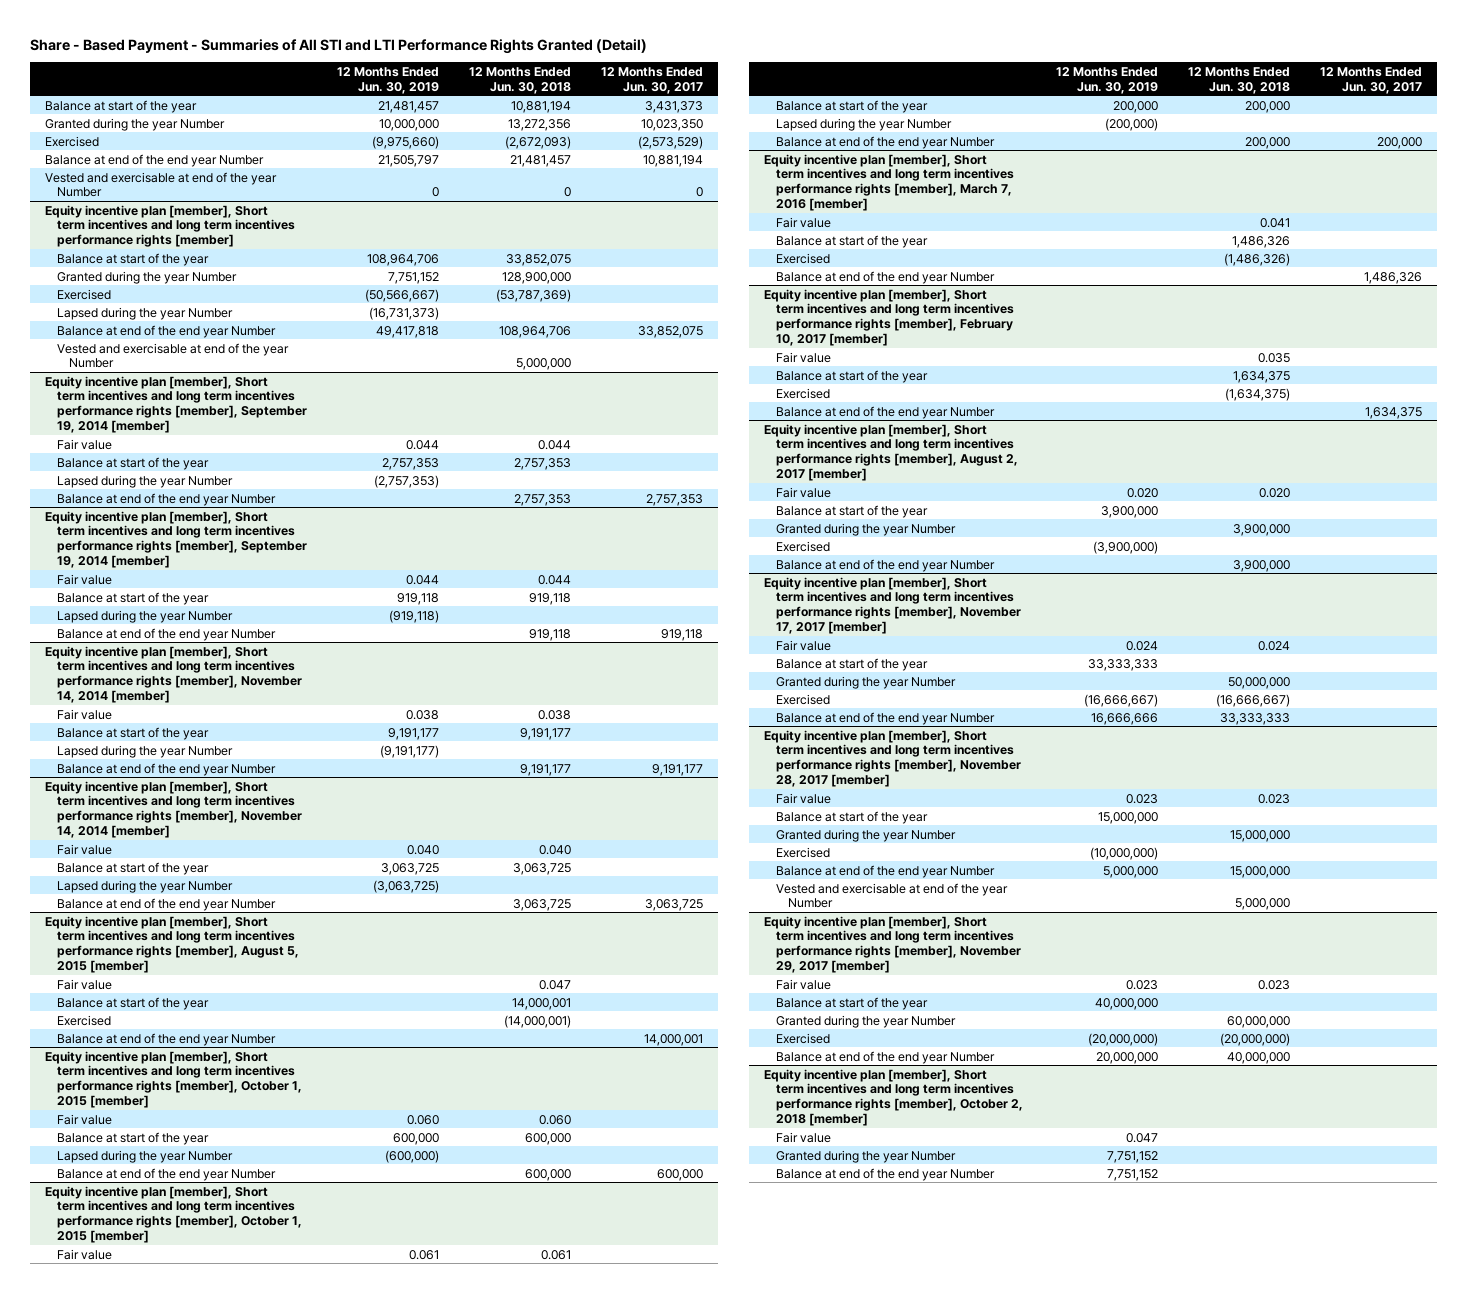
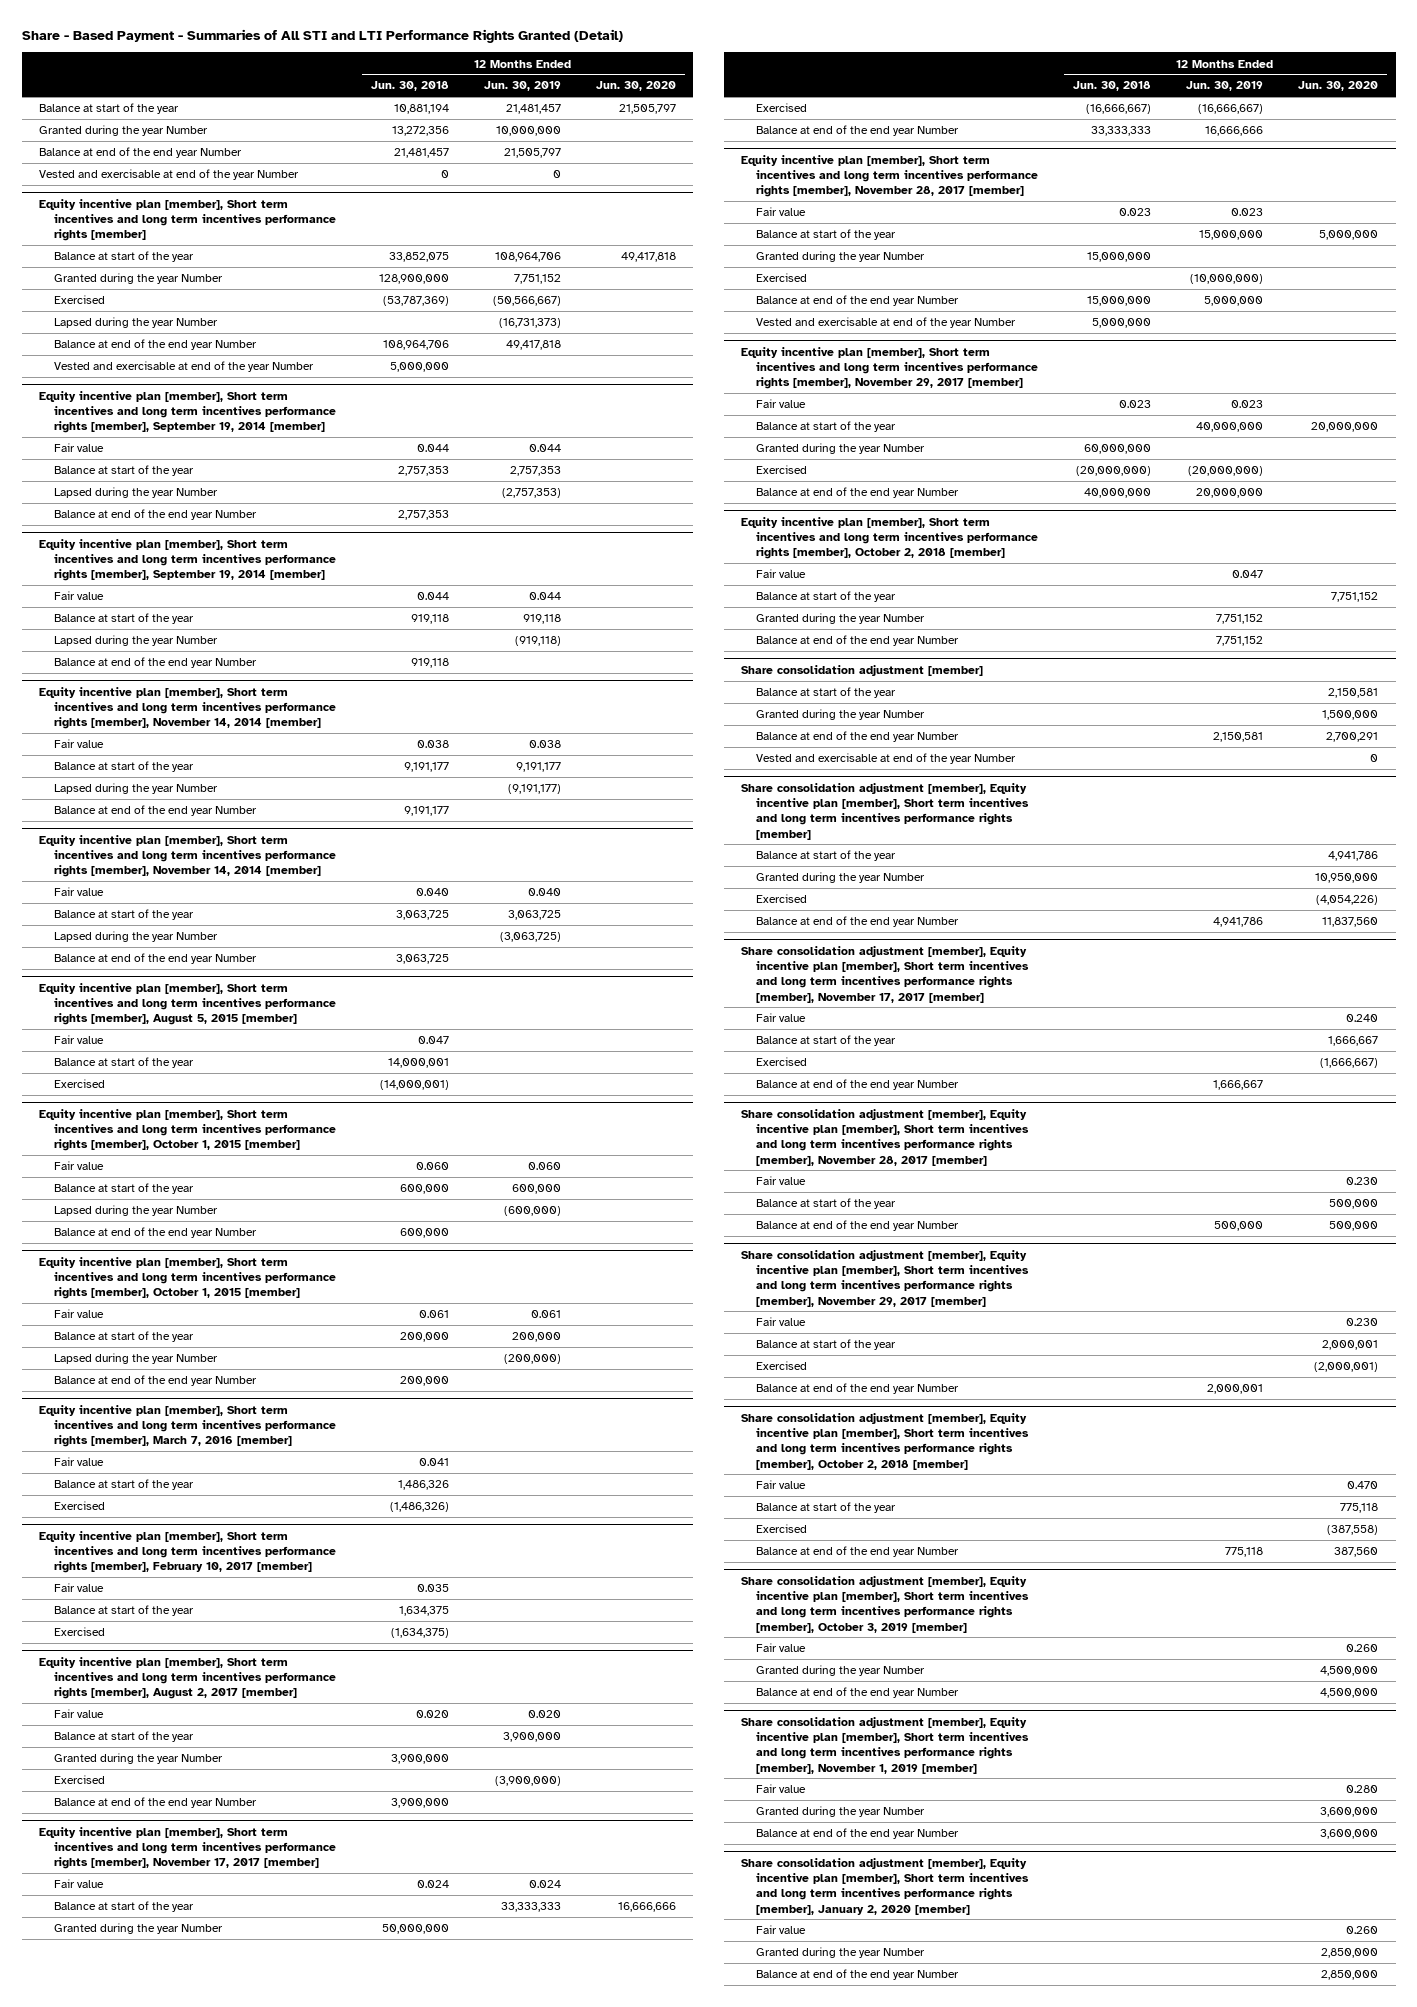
- | 12 Months Ended Jun. 30, 2019 | 12 Months Ended Jun. 30, 2018 | 12 Months Ended Jun. 30, 2017
+ | 12 Months Ended Jun. 30, 2018 | 12 Months Ended Jun. 30, 2019 | 12 Months Ended Jun. 30, 2020
- Exercised | (9,975,660) | (2,672,093) | (2,573,529)
@ Equity incentive plan [member], Short term incentives and long term incentives performance rights [member], August 5, 2015 [member]
- Balance at end of the end year Number | | | 14,000,001
@ Equity incentive plan [member], Short term incentives and long term incentives performance rights [member], March 7, 2016 [member]
- Balance at end of the end year Number | | | 1,486,326
@ Equity incentive plan [member], Short term incentives and long term incentives performance rights [member], February 10, 2017 [member]
- Balance at end of the end year Number | | | 1,634,375
@ Equity incentive plan [member], Short term incentives and long term incentives performance rights [member], October 2, 2018 [member]
+ Balance at start of the year | | | 7,751,152
+ Share consolidation adjustment [member]
+ Balance at start of the year | | | 2,150,581
+ Granted during the year Number | | | 1,500,000
+ Balance at end of the end year Number | | 2,150,581 | 2,700,291
+ Vested and exercisable at end of the year Number | | | 0
+ Share consolidation adjustment [member], Equity incentive plan [member], Short term incentives and long term incentives performance rights [member]
+ Balance at start of the year | | | 4,941,786
+ Granted during the year Number | | | 10,950,000
+ Exercised | | | (4,054,226)
+ Balance at end of the end year Number | | 4,941,786 | 11,837,560
+ Share consolidation adjustment [member], Equity incentive plan [member], Short term incentives and long term incentives performance rights [member], November 17, 2017 [member]
+ Fair value | | | 0.240
+ Balance at start of the year | | | 1,666,667
+ Exercised | | | (1,666,667)
+ Balance at end of the end year Number | | 1,666,667 |
+ Share consolidation adjustment [member], Equity incentive plan [member], Short term incentives and long term incentives performance rights [member], November 28, 2017 [member]
+ Fair value | | | 0.230
+ Balance at start of the year | | | 500,000
+ Balance at end of the end year Number | | 500,000 | 500,000
+ Share consolidation adjustment [member], Equity incentive plan [member], Short term incentives and long term incentives performance rights [member], November 29, 2017 [member]
+ Fair value | | | 0.230
+ Balance at start of the year | | | 2,000,001
+ Exercised | | | (2,000,001)
+ Balance at end of the end year Number | | 2,000,001 |
+ Share consolidation adjustment [member], Equity incentive plan [member], Short term incentives and long term incentives performance rights [member], October 2, 2018 [member]
+ Fair value | | | 0.470
+ Balance at start of the year | | | 775,118
+ Exercised | | | (387,558)
+ Balance at end of the end year Number | | 775,118 | 387,560
+ Share consolidation adjustment [member], Equity incentive plan [member], Short term incentives and long term incentives performance rights [member], October 3, 2019 [member]
+ Fair value | | | 0.260
+ Granted during the year Number | | | 4,500,000
+ Balance at end of the end year Number | | | 4,500,000
+ Share consolidation adjustment [member], Equity incentive plan [member], Short term incentives and long term incentives performance rights [member], November 1, 2019 [member]
+ Fair value | | | 0.280
+ Granted during the year Number | | | 3,600,000
+ Balance at end of the end year Number | | | 3,600,000
+ Share consolidation adjustment [member], Equity incentive plan [member], Short term incentives and long term incentives performance rights [member], January 2, 2020 [member]
+ Fair value | | | 0.260
+ Granted during the year Number | | | 2,850,000
+ Balance at end of the end year Number | | | 2,850,000

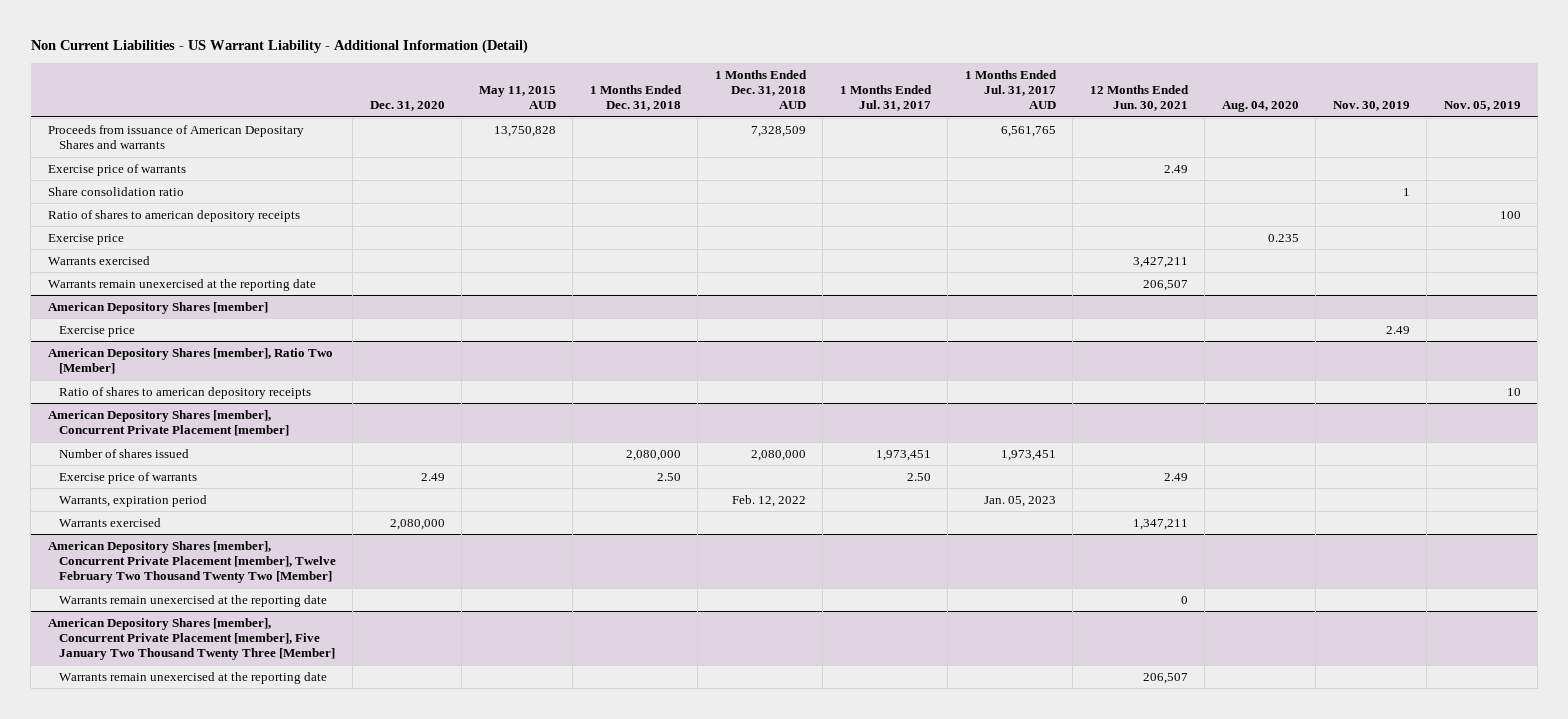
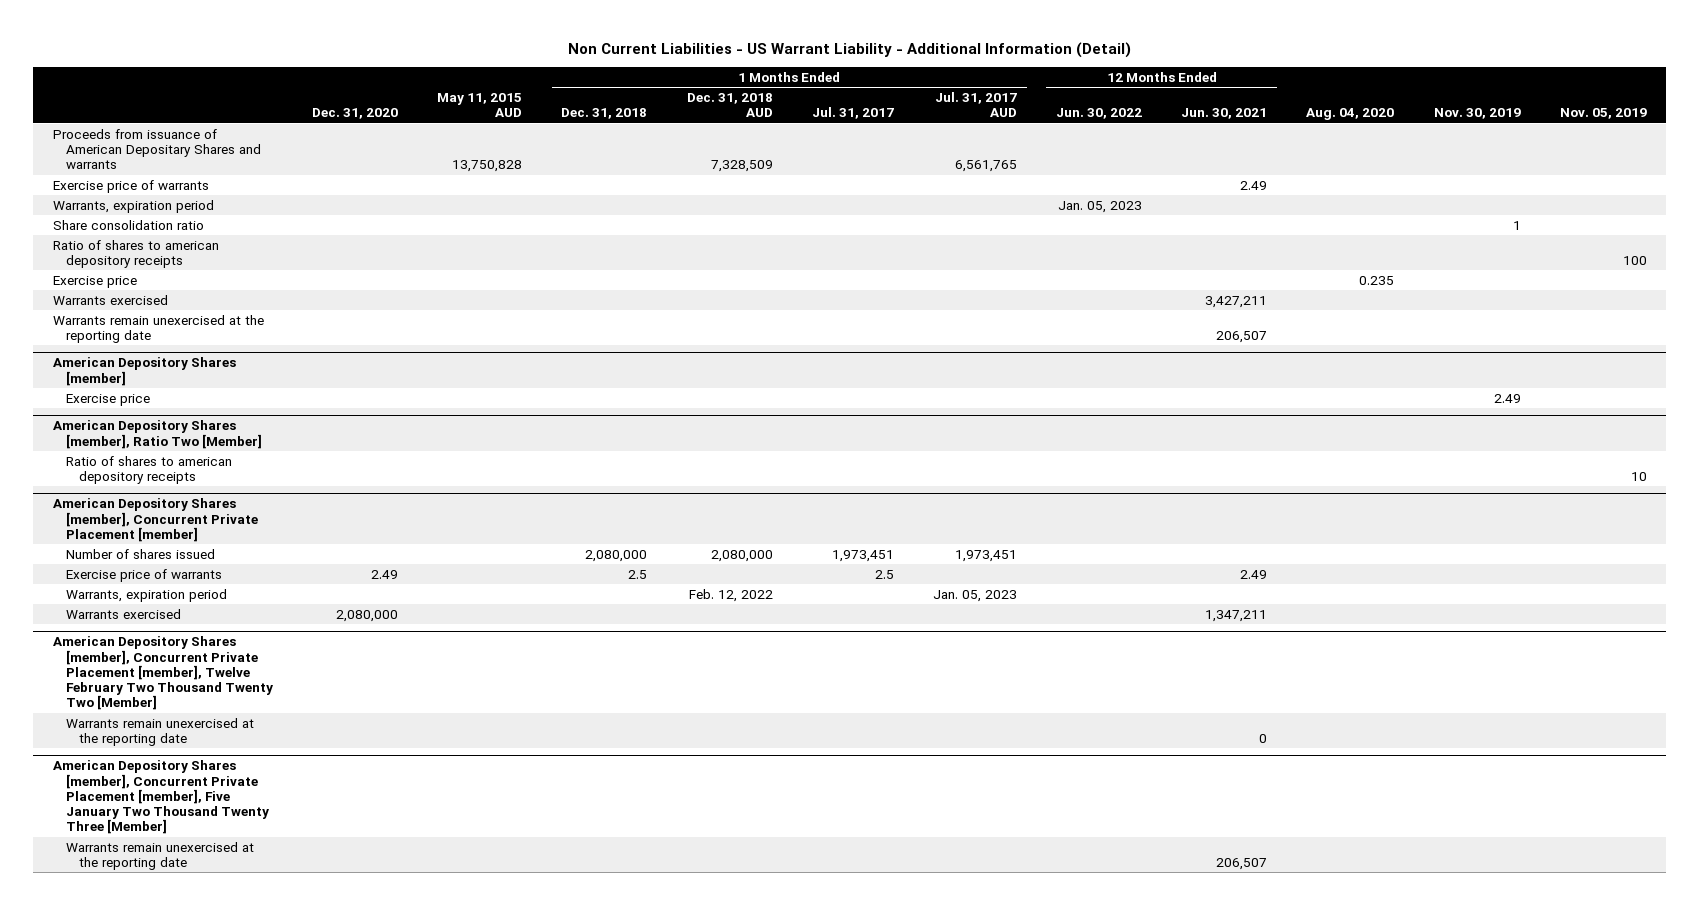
- | Dec. 31, 2020 | May 11, 2015 AUD | 1 Months Ended Dec. 31, 2018 | 1 Months Ended Dec. 31, 2018 AUD | 1 Months Ended Jul. 31, 2017 | 1 Months Ended Jul. 31, 2017 AUD | 12 Months Ended Jun. 30, 2021 | Aug. 04, 2020 | Nov. 30, 2019 | Nov. 05, 2019
+ | Dec. 31, 2020 | May 11, 2015 AUD | 1 Months Ended Dec. 31, 2018 | 1 Months Ended Dec. 31, 2018 AUD | 1 Months Ended Jul. 31, 2017 | 1 Months Ended Jul. 31, 2017 AUD | 12 Months Ended Jun. 30, 2022 | 12 Months Ended Jun. 30, 2021 | Aug. 04, 2020 | Nov. 30, 2019 | Nov. 05, 2019
+ Warrants, expiration period | | | | | | | Jan. 05, 2023 | | | |
@ American Depository Shares [member], Concurrent Private Placement [member]
- Exercise price of warrants | 2.49 | | 2.50 | | 2.50 | | 2.49 | | |
+ Exercise price of warrants | 2.49 | | 2.5 | | 2.5 | | | 2.49 | | |

